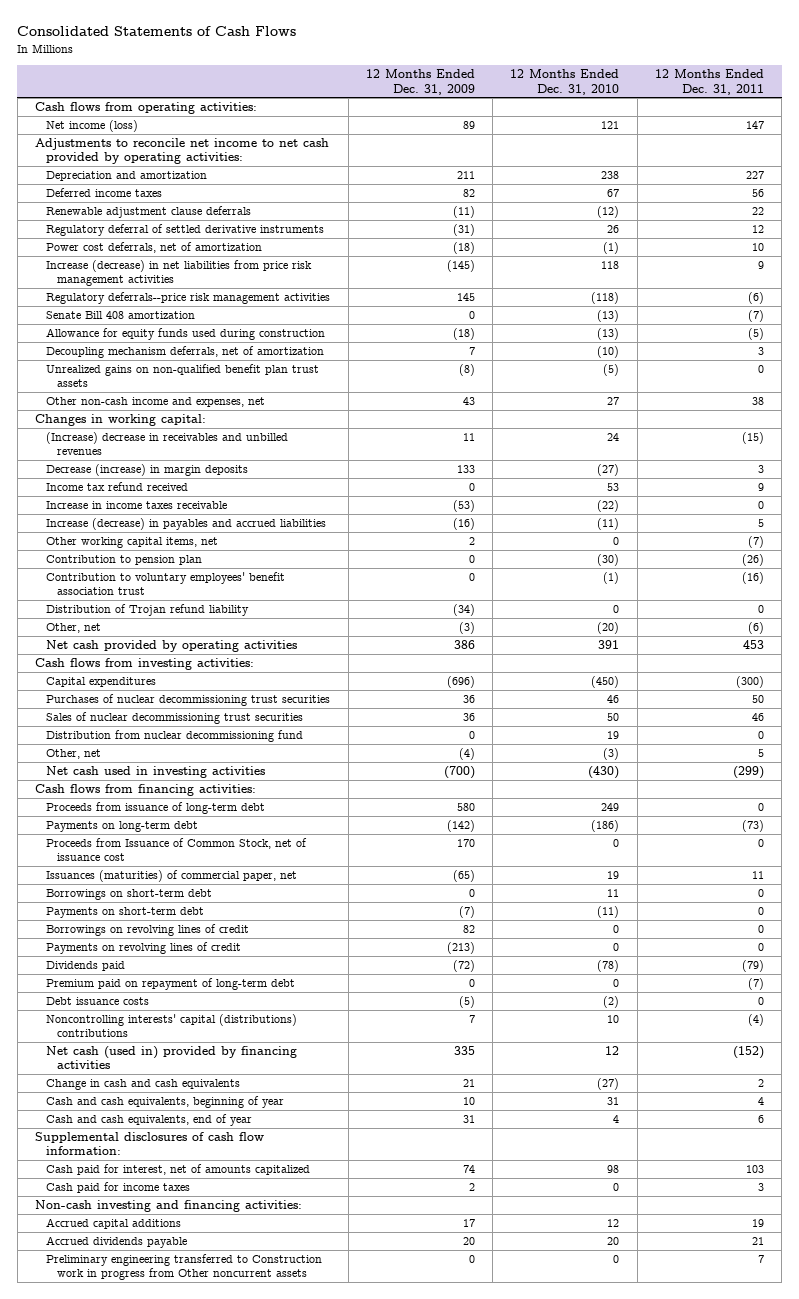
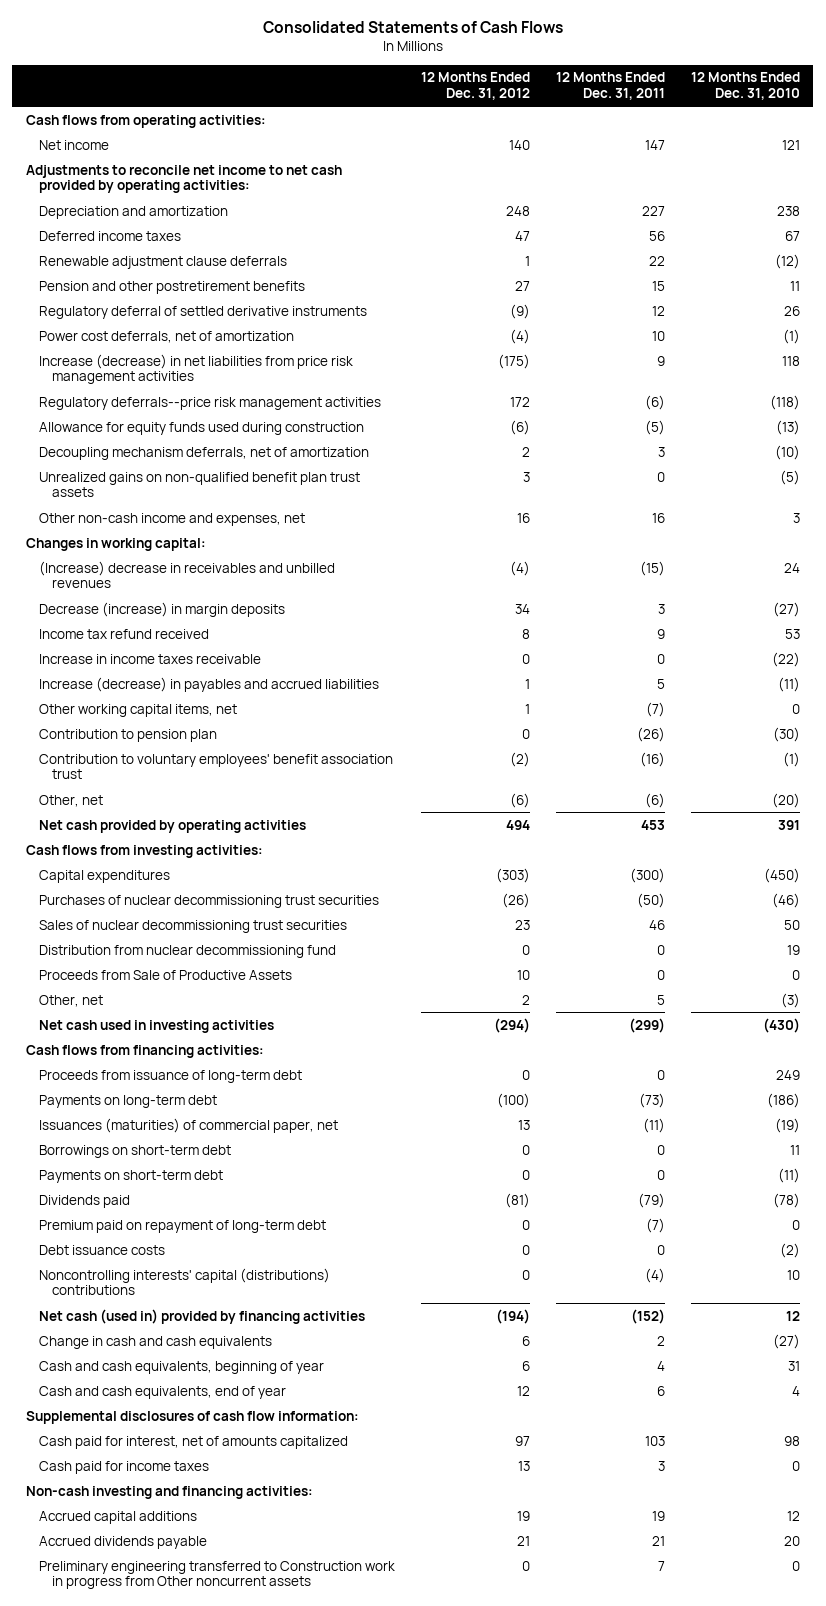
- | 12 Months Ended Dec. 31, 2009 | 12 Months Ended Dec. 31, 2010 | 12 Months Ended Dec. 31, 2011
+ | 12 Months Ended Dec. 31, 2012 | 12 Months Ended Dec. 31, 2011 | 12 Months Ended Dec. 31, 2010
- Net income (loss) | 89 | 121 | 147
+ Net income | 140 | 147 | 121
+ Pension and other postretirement benefits | 27 | 15 | 11
- Senate Bill 408 amortization | 0 | (13) | (7)
- Other non-cash income and expenses, net | 43 | 27 | 38
+ Other non-cash income and expenses, net | 16 | 16 | 3
- Distribution of Trojan refund liability | (34) | 0 | 0
- Purchases of nuclear decommissioning trust securities | 36 | 46 | 50
+ Purchases of nuclear decommissioning trust securities | (26) | (50) | (46)
+ Proceeds from Sale of Productive Assets | 10 | 0 | 0
- Proceeds from Issuance of Common Stock, net of issuance cost | 170 | 0 | 0
- Issuances (maturities) of commercial paper, net | (65) | 19 | 11
+ Issuances (maturities) of commercial paper, net | 13 | (11) | (19)
- Borrowings on revolving lines of credit | 82 | 0 | 0
- Payments on revolving lines of credit | (213) | 0 | 0

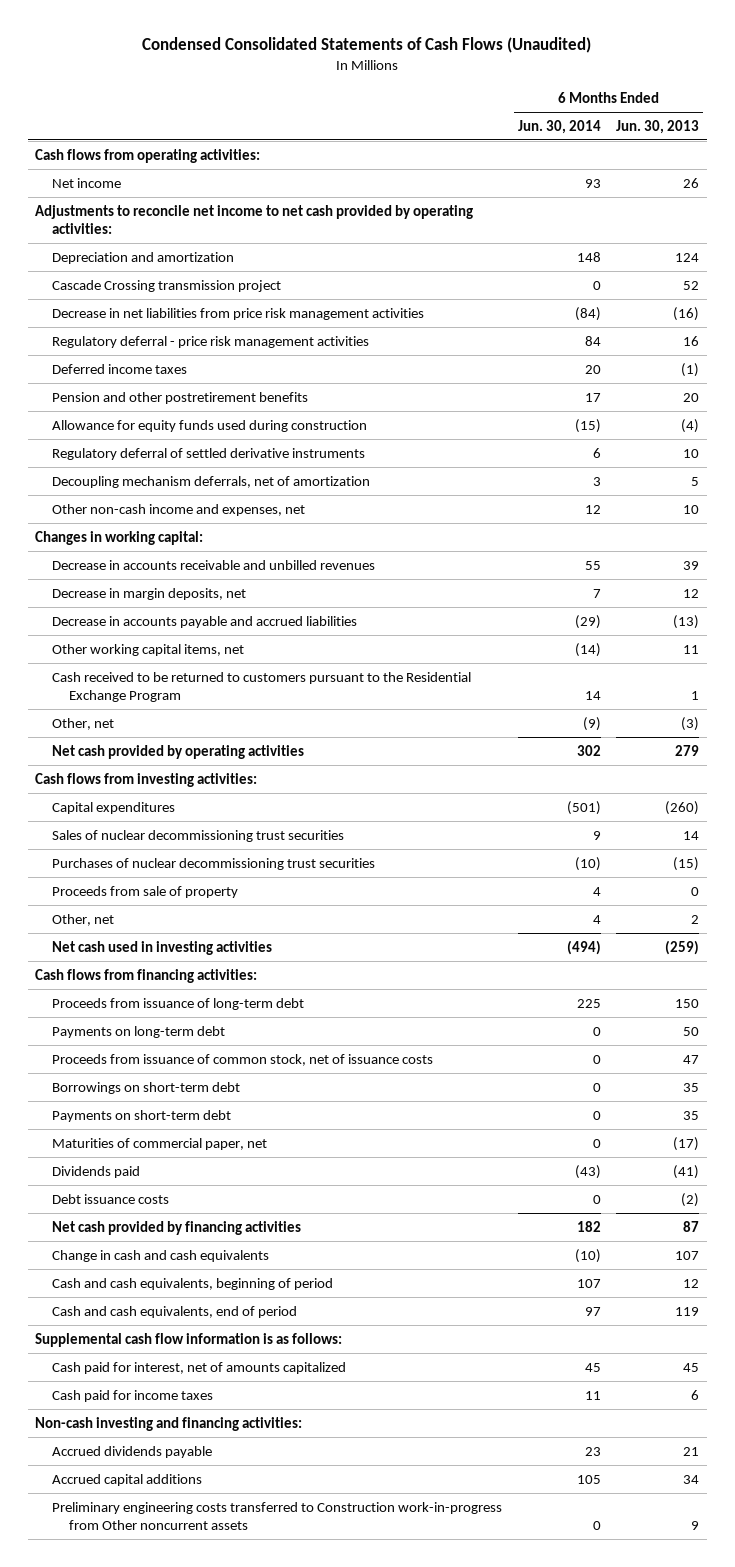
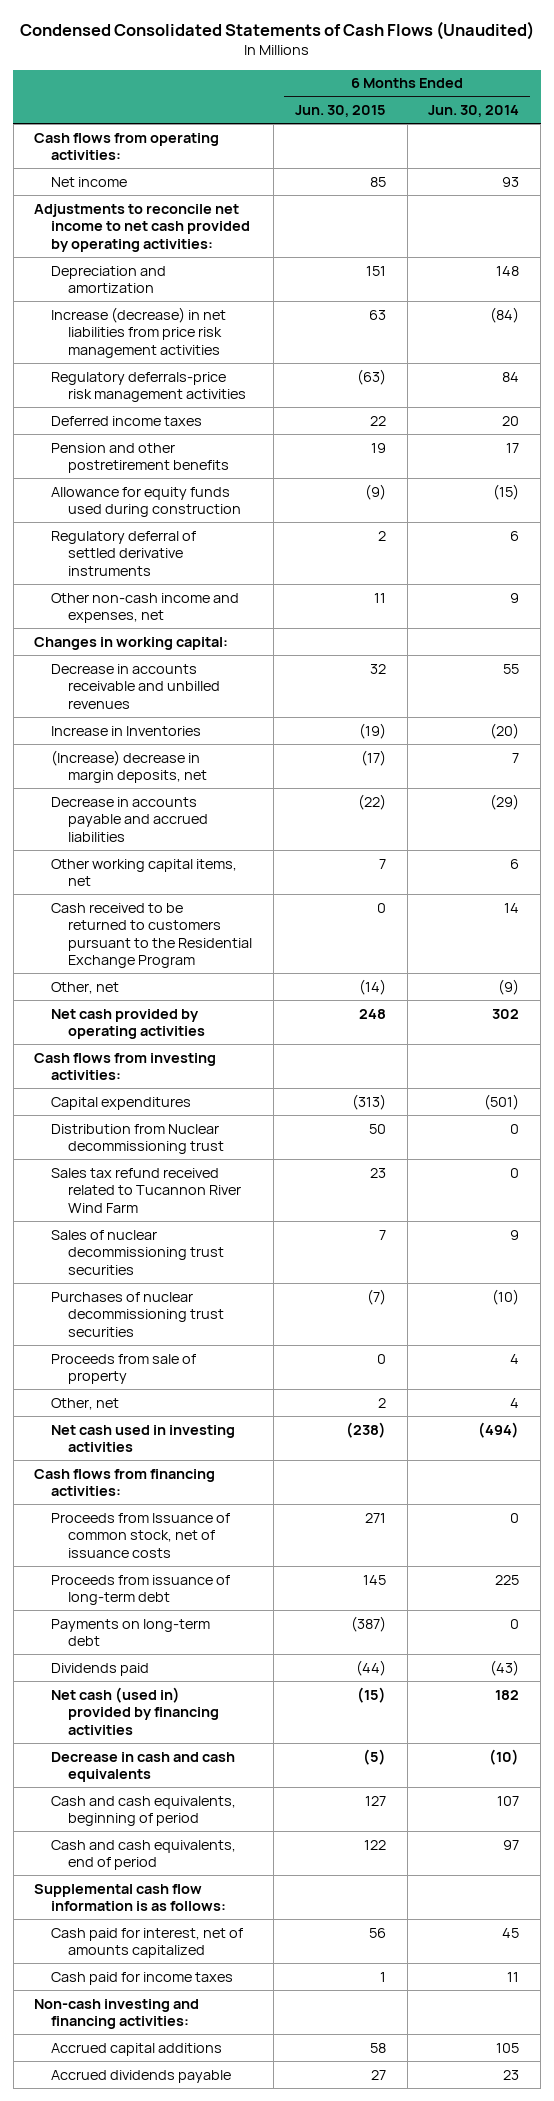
- | 6 Months Ended Jun. 30, 2014 | 6 Months Ended Jun. 30, 2013
+ | 6 Months Ended Jun. 30, 2015 | 6 Months Ended Jun. 30, 2014
- Cascade Crossing transmission project | 0 | 52
- Decrease in net liabilities from price risk management activities | (84) | (16)
- Regulatory deferral - price risk management activities | 84 | 16
+ Increase (decrease) in net liabilities from price risk management activities | 63 | (84)
+ Regulatory deferrals-price risk management activities | (63) | 84
- Decoupling mechanism deferrals, net of amortization | 3 | 5
- Other non-cash income and expenses, net | 12 | 10
+ Other non-cash income and expenses, net | 11 | 9
- Decrease in margin deposits, net | 7 | 12
+ Increase in Inventories | (19) | (20)
+ (Increase) decrease in margin deposits, net | (17) | 7
- Other working capital items, net | (14) | 11
+ Other working capital items, net | 7 | 6
+ Distribution from Nuclear decommissioning trust | 50 | 0
+ Sales tax refund received related to Tucannon River Wind Farm | 23 | 0
+ Proceeds from Issuance of common stock, net of issuance costs | 271 | 0
- Proceeds from issuance of common stock, net of issuance costs | 0 | 47
- Borrowings on short-term debt | 0 | 35
- Payments on short-term debt | 0 | 35
- Maturities of commercial paper, net | 0 | (17)
- Debt issuance costs | 0 | (2)
- Net cash provided by financing activities | 182 | 87
- Change in cash and cash equivalents | (10) | 107
+ Net cash (used in) provided by financing activities | (15) | 182
+ Decrease in cash and cash equivalents | (5) | (10)
- Preliminary engineering costs transferred to Construction work-in-progress from Other noncurrent assets | 0 | 9
moved down: Accrued dividends payable | 27 | 23

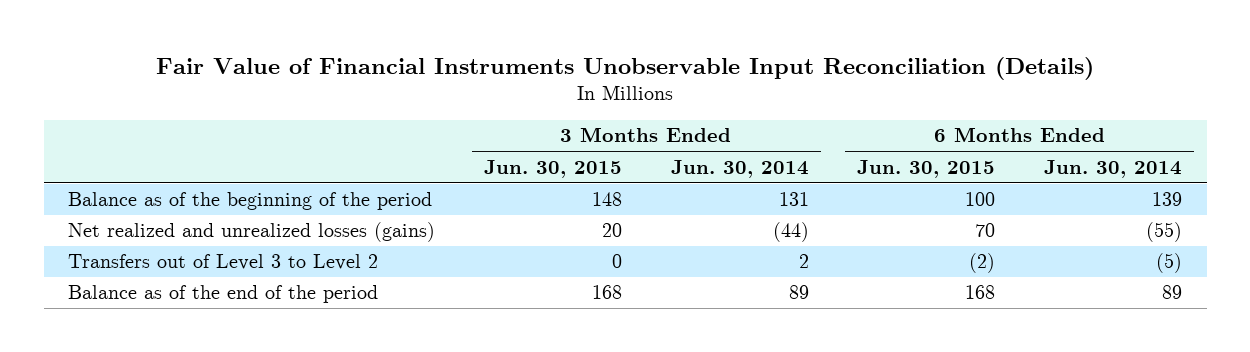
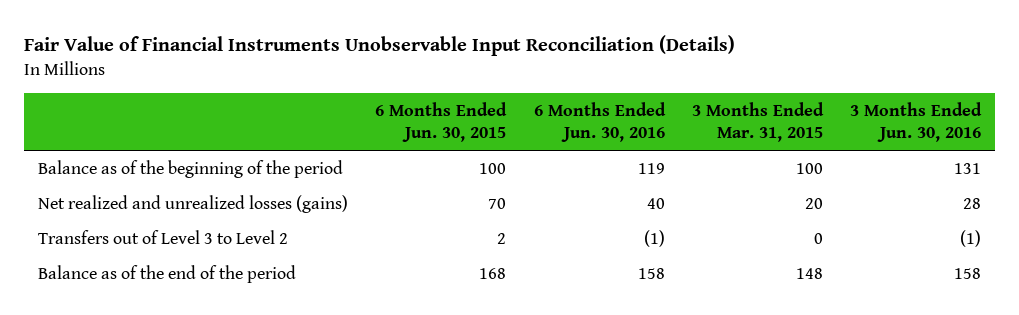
- | 3 Months Ended Jun. 30, 2015 | 3 Months Ended Jun. 30, 2014 | 6 Months Ended Jun. 30, 2015 | 6 Months Ended Jun. 30, 2014
+ | 6 Months Ended Jun. 30, 2015 | 6 Months Ended Jun. 30, 2016 | 3 Months Ended Mar. 31, 2015 | 3 Months Ended Jun. 30, 2016
- Transfers out of Level 3 to Level 2 | 0 | 2 | (2) | (5)
+ Transfers out of Level 3 to Level 2 | 2 | (1) | 0 | (1)

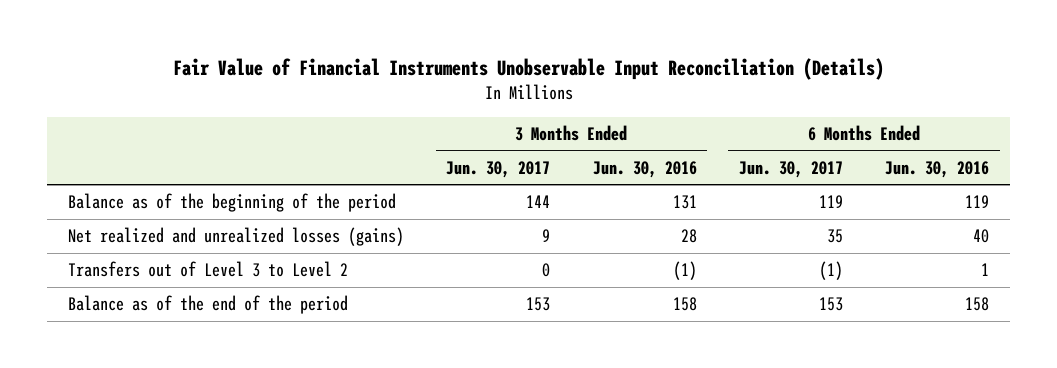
- | 6 Months Ended Jun. 30, 2015 | 6 Months Ended Jun. 30, 2016 | 3 Months Ended Mar. 31, 2015 | 3 Months Ended Jun. 30, 2016
+ | 3 Months Ended Jun. 30, 2017 | 3 Months Ended Jun. 30, 2016 | 6 Months Ended Jun. 30, 2017 | 6 Months Ended Jun. 30, 2016
- Transfers out of Level 3 to Level 2 | 2 | (1) | 0 | (1)
+ Transfers out of Level 3 to Level 2 | 0 | (1) | (1) | 1

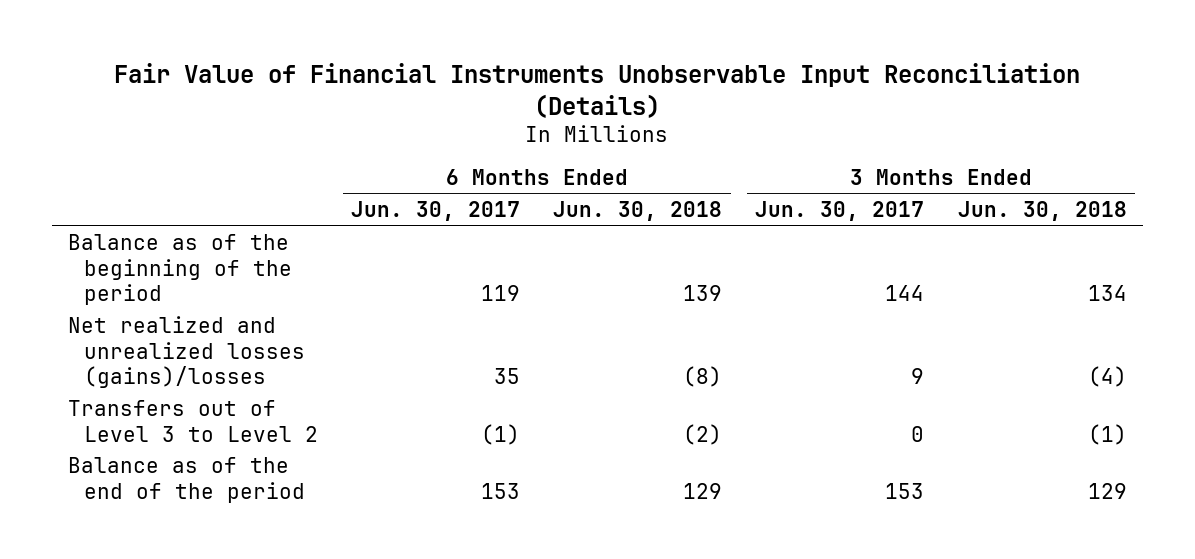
- | 3 Months Ended Jun. 30, 2017 | 3 Months Ended Jun. 30, 2016 | 6 Months Ended Jun. 30, 2017 | 6 Months Ended Jun. 30, 2016
+ | 6 Months Ended Jun. 30, 2017 | 6 Months Ended Jun. 30, 2018 | 3 Months Ended Jun. 30, 2017 | 3 Months Ended Jun. 30, 2018
- Net realized and unrealized losses (gains) | 9 | 28 | 35 | 40
+ Net realized and unrealized losses (gains)/losses | 35 | (8) | 9 | (4)

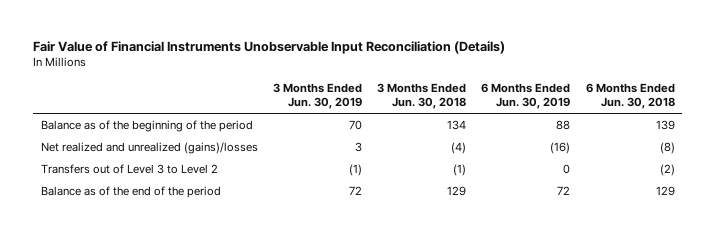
- | 6 Months Ended Jun. 30, 2017 | 6 Months Ended Jun. 30, 2018 | 3 Months Ended Jun. 30, 2017 | 3 Months Ended Jun. 30, 2018
+ | 3 Months Ended Jun. 30, 2019 | 3 Months Ended Jun. 30, 2018 | 6 Months Ended Jun. 30, 2019 | 6 Months Ended Jun. 30, 2018
- Net realized and unrealized losses (gains)/losses | 35 | (8) | 9 | (4)
+ Net realized and unrealized (gains)/losses | 3 | (4) | (16) | (8)

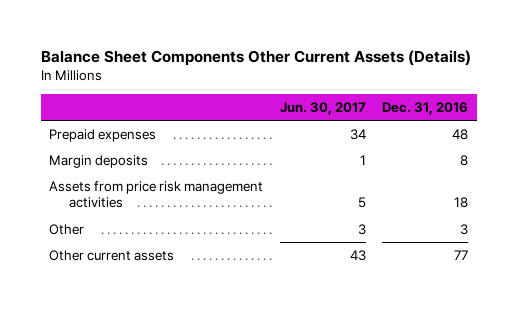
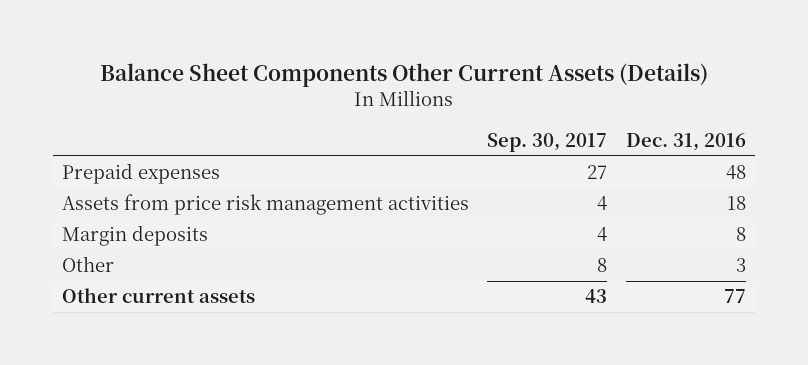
- | Jun. 30, 2017 | Dec. 31, 2016
+ | Sep. 30, 2017 | Dec. 31, 2016
moved down: Margin deposits | 4 | 8

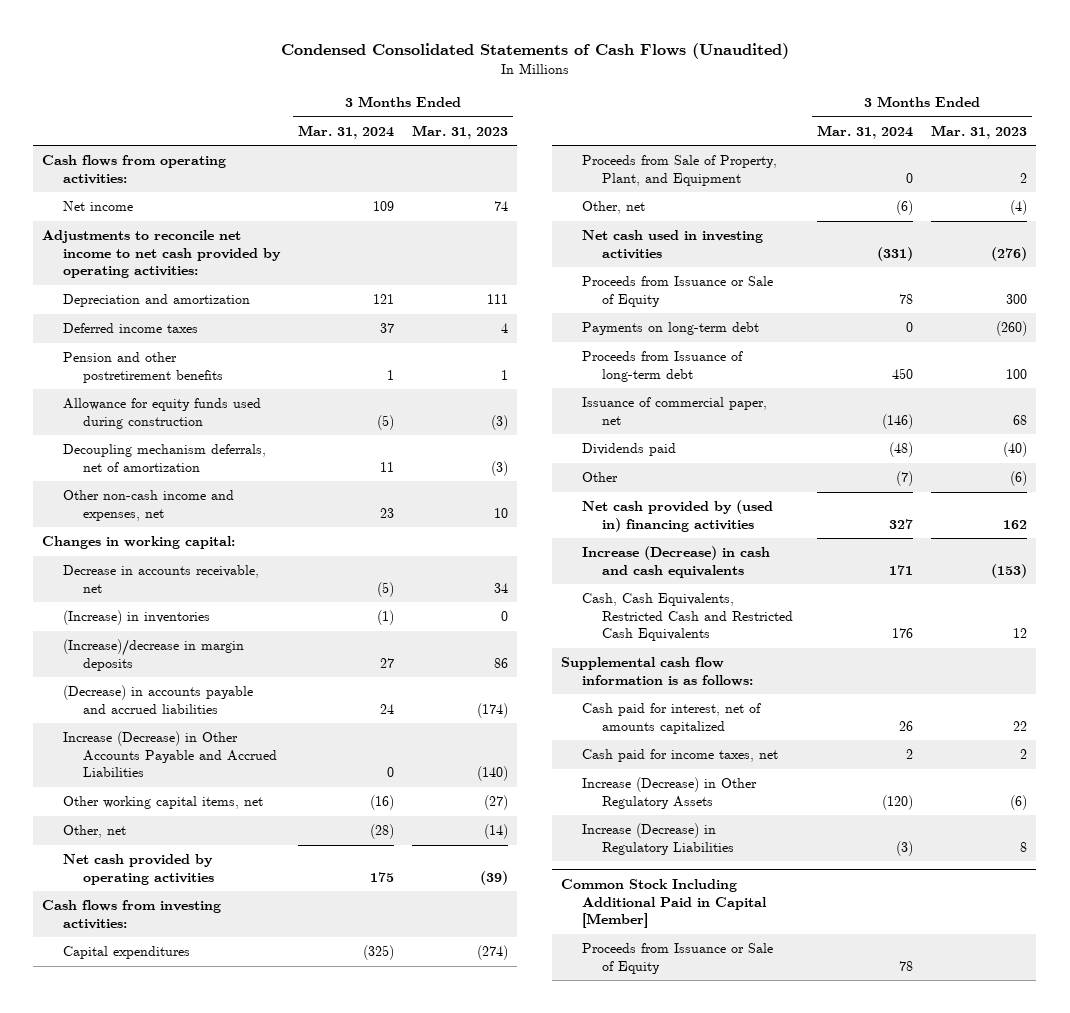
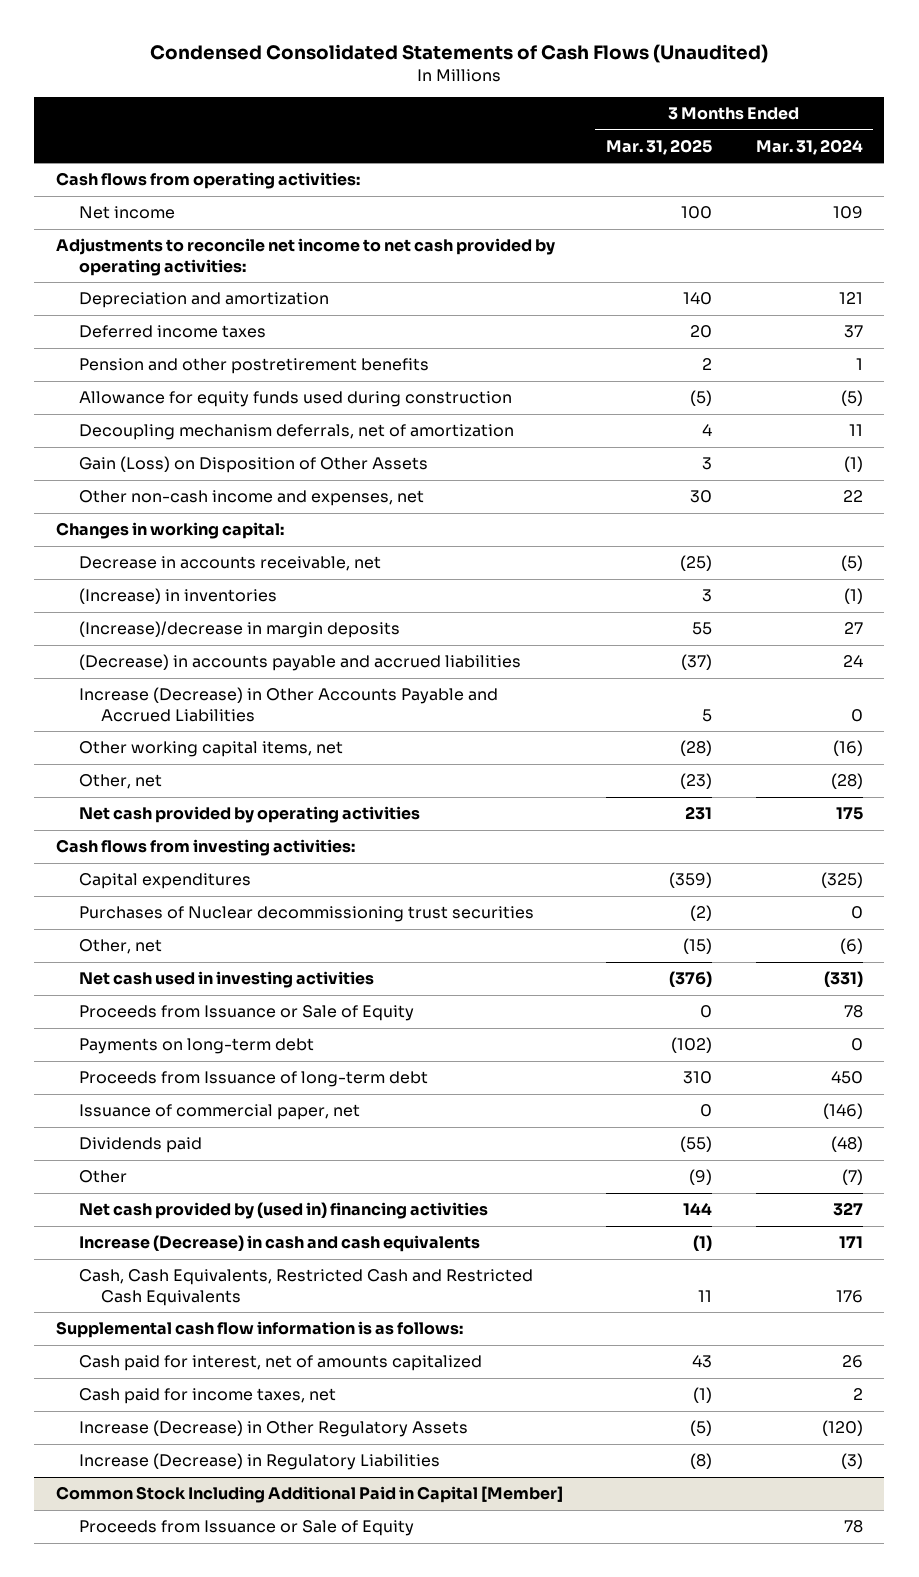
- | 3 Months Ended Mar. 31, 2024 | 3 Months Ended Mar. 31, 2023
+ | 3 Months Ended Mar. 31, 2025 | 3 Months Ended Mar. 31, 2024
- Other non-cash income and expenses, net | 23 | 10
+ Gain (Loss) on Disposition of Other Assets | 3 | (1)
+ Other non-cash income and expenses, net | 30 | 22
- Proceeds from Sale of Property, Plant, and Equipment | 0 | 2
+ Purchases of Nuclear decommissioning trust securities | (2) | 0

